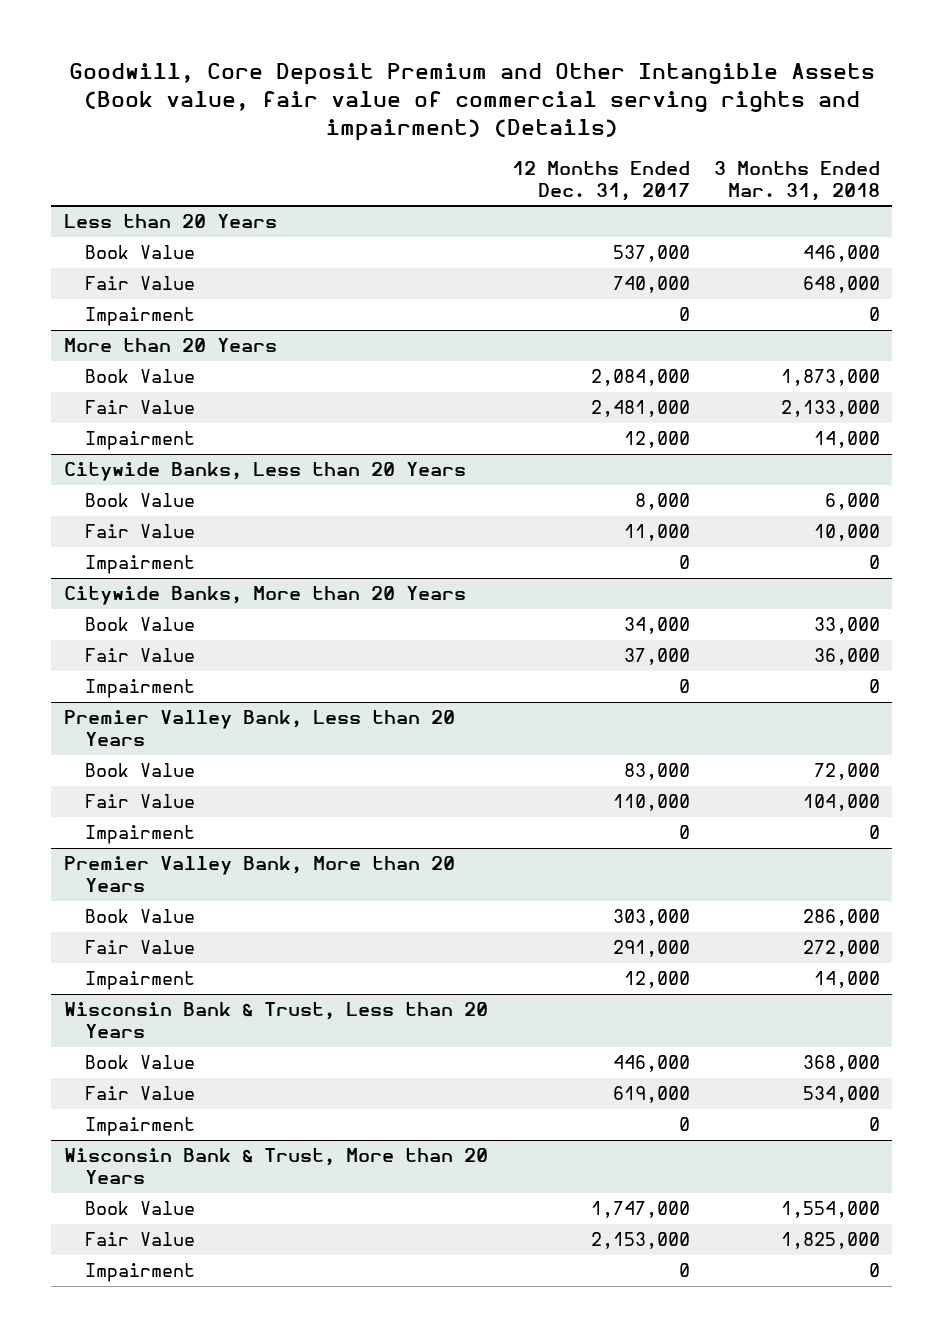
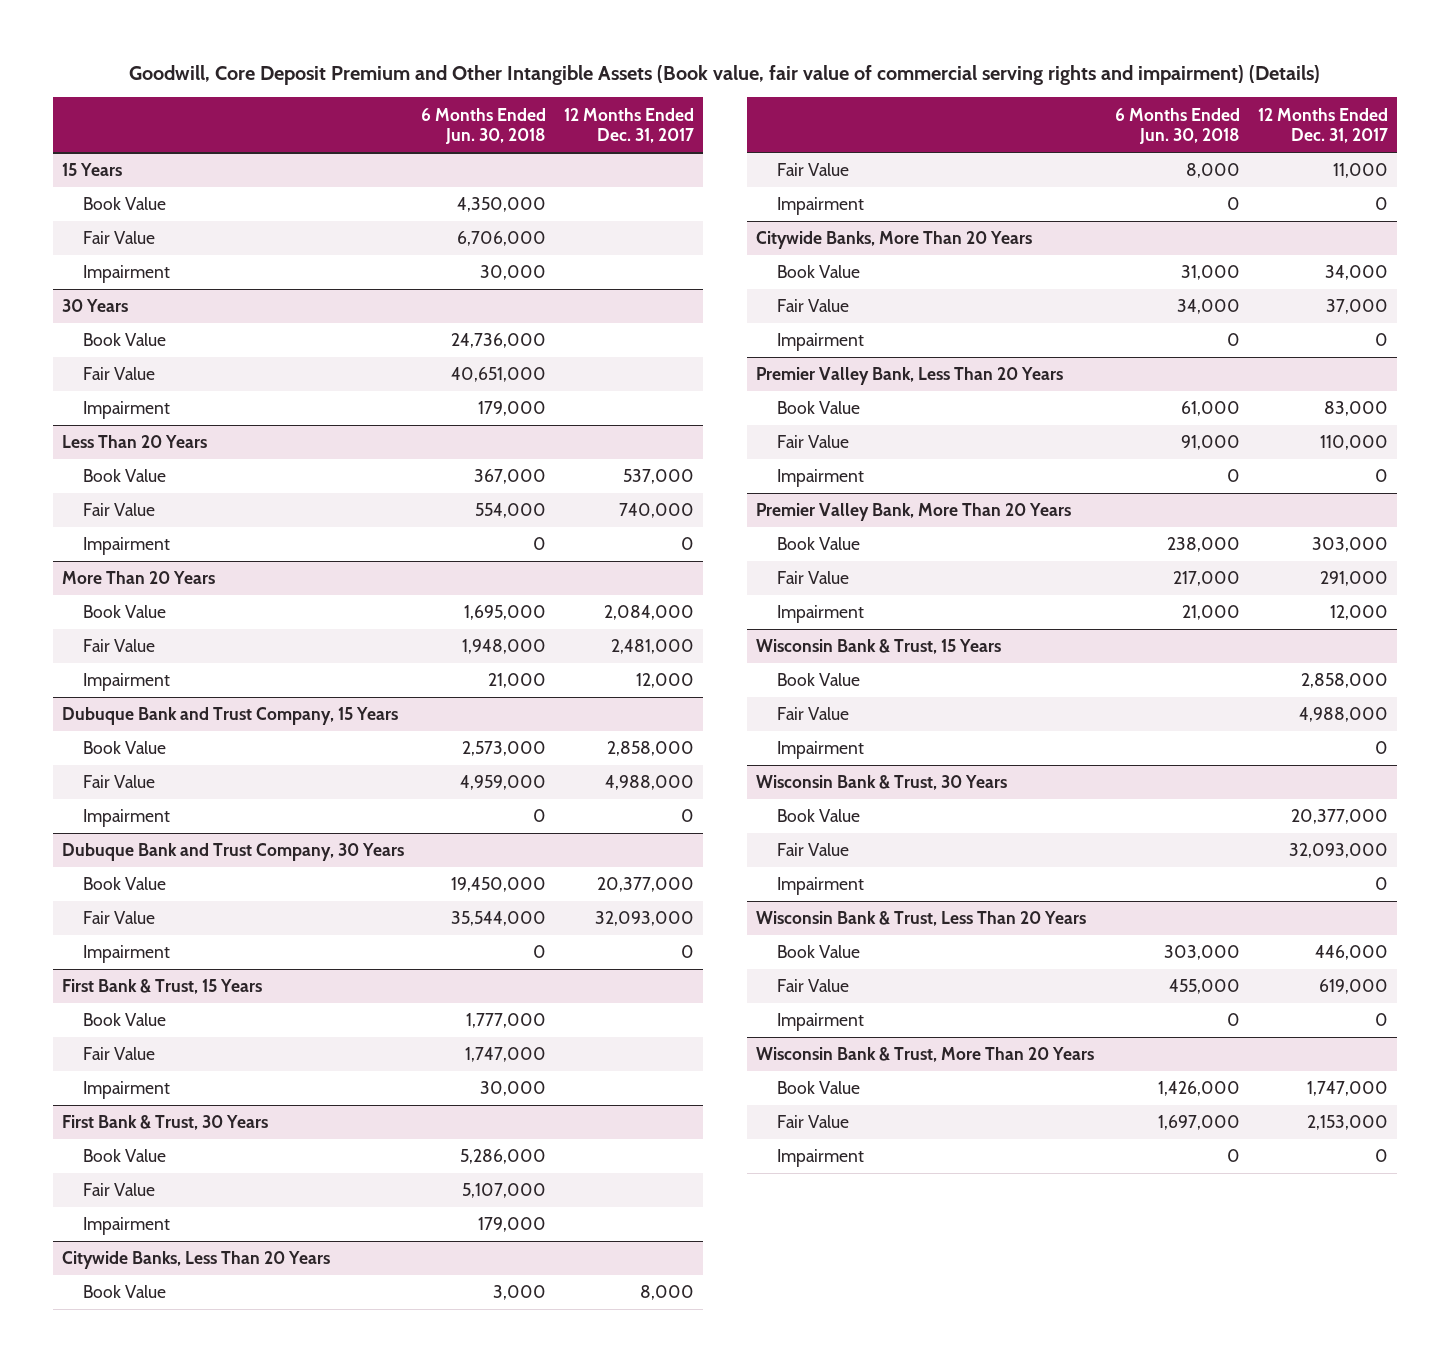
- | 12 Months Ended Dec. 31, 2017 | 3 Months Ended Mar. 31, 2018
+ | 6 Months Ended Jun. 30, 2018 | 12 Months Ended Dec. 31, 2017
- Less than 20 Years
+ 15 Years
+ Book Value | 4,350,000 |
+ Fair Value | 6,706,000 |
+ Impairment | 30,000 |
+ 30 Years
+ Book Value | 24,736,000 |
+ Fair Value | 40,651,000 |
+ Impairment | 179,000 |
+ Less Than 20 Years
- More than 20 Years
+ More Than 20 Years
- Citywide Banks, Less than 20 Years
+ Dubuque Bank and Trust Company, 15 Years
+ Book Value | 2,573,000 | 2,858,000
+ Fair Value | 4,959,000 | 4,988,000
+ Impairment | 0 | 0
+ Dubuque Bank and Trust Company, 30 Years
+ Book Value | 19,450,000 | 20,377,000
+ Fair Value | 35,544,000 | 32,093,000
+ Impairment | 0 | 0
+ First Bank & Trust, 15 Years
+ Book Value | 1,777,000 |
+ Fair Value | 1,747,000 |
+ Impairment | 30,000 |
+ First Bank & Trust, 30 Years
+ Book Value | 5,286,000 |
+ Fair Value | 5,107,000 |
+ Impairment | 179,000 |
+ Citywide Banks, Less Than 20 Years
- Citywide Banks, More than 20 Years
+ Citywide Banks, More Than 20 Years
- Premier Valley Bank, Less than 20 Years
+ Premier Valley Bank, Less Than 20 Years
- Premier Valley Bank, More than 20 Years
+ Premier Valley Bank, More Than 20 Years
- Wisconsin Bank & Trust, Less than 20 Years
+ Wisconsin Bank & Trust, 15 Years
+ Book Value | | 2,858,000
+ Fair Value | | 4,988,000
+ Impairment | | 0
+ Wisconsin Bank & Trust, 30 Years
+ Book Value | | 20,377,000
+ Fair Value | | 32,093,000
+ Impairment | | 0
+ Wisconsin Bank & Trust, Less Than 20 Years
- Wisconsin Bank & Trust, More than 20 Years
+ Wisconsin Bank & Trust, More Than 20 Years

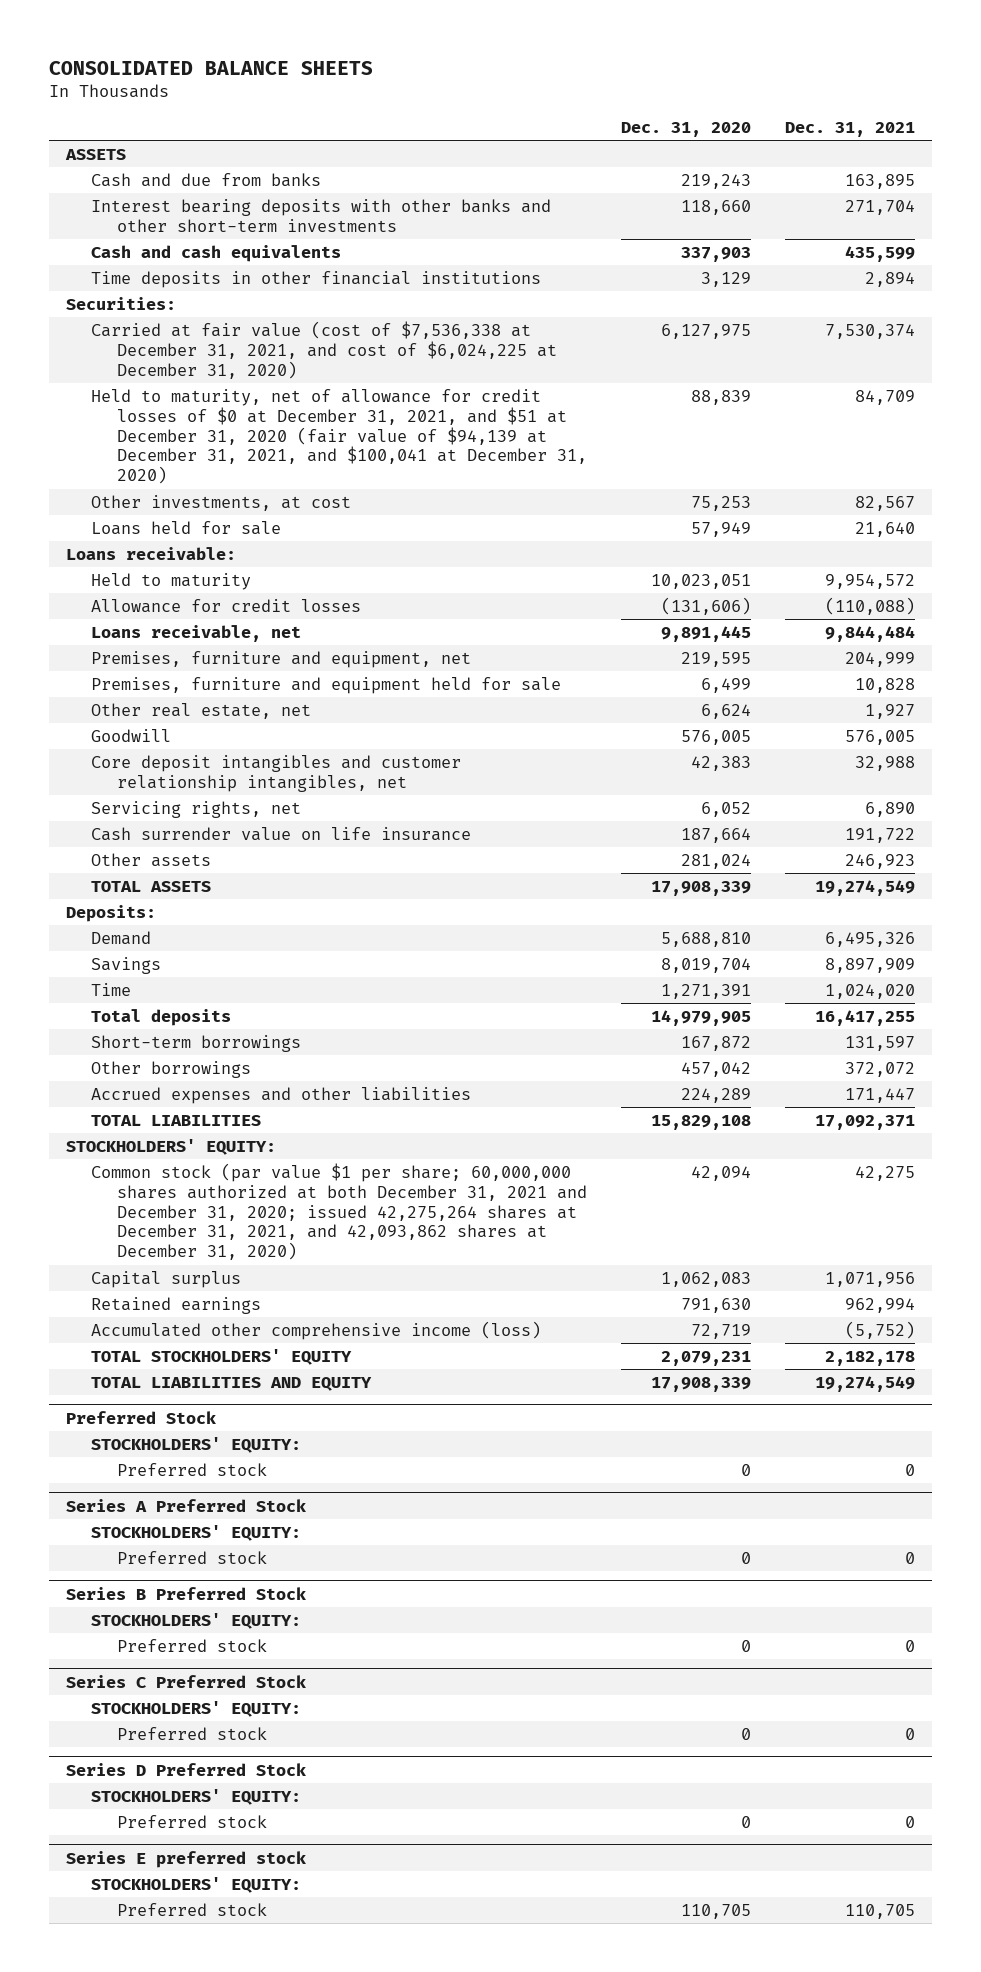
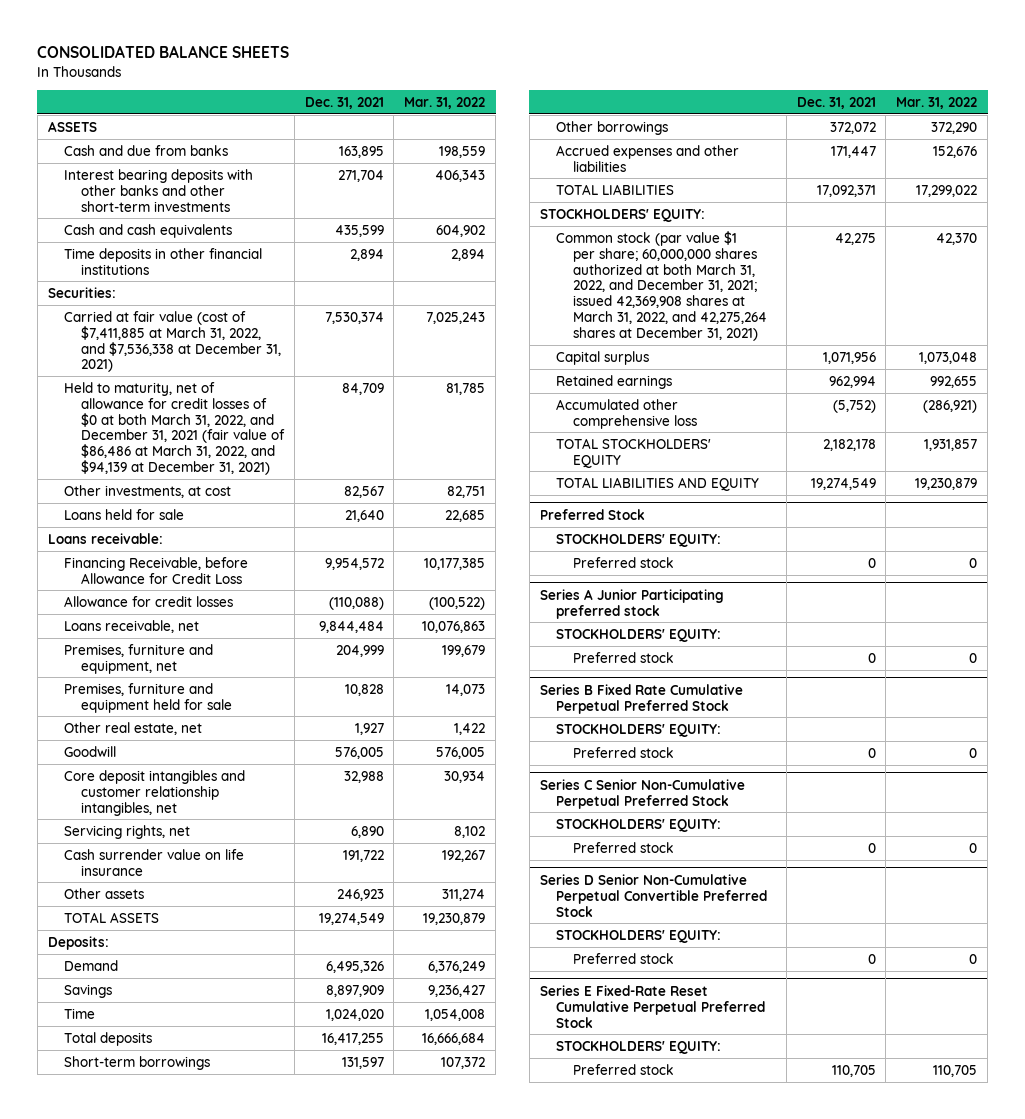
- | Dec. 31, 2020 | Dec. 31, 2021
+ | Dec. 31, 2021 | Mar. 31, 2022
- Carried at fair value (cost of $7,536,338 at December 31, 2021, and cost of $6,024,225 at December 31, 2020) | 6,127,975 | 7,530,374
- Held to maturity, net of allowance for credit losses of $0 at December 31, 2021, and $51 at December 31, 2020 (fair value of $94,139 at December 31, 2021, and $100,041 at December 31, 2020) | 88,839 | 84,709
+ Carried at fair value (cost of $7,411,885 at March 31, 2022, and $7,536,338 at December 31, 2021) | 7,530,374 | 7,025,243
+ Held to maturity, net of allowance for credit losses of $0 at both March 31, 2022, and December 31, 2021 (fair value of $86,486 at March 31, 2022, and $94,139 at December 31, 2021) | 84,709 | 81,785
- Held to maturity | 10,023,051 | 9,954,572
+ Financing Receivable, before Allowance for Credit Loss | 9,954,572 | 10,177,385
- Common stock (par value $1 per share; 60,000,000 shares authorized at both December 31, 2021 and December 31, 2020; issued 42,275,264 shares at December 31, 2021, and 42,093,862 shares at December 31, 2020) | 42,094 | 42,275
+ Common stock (par value $1 per share; 60,000,000 shares authorized at both March 31, 2022, and December 31, 2021; issued 42,369,908 shares at March 31, 2022, and 42,275,264 shares at December 31, 2021) | 42,275 | 42,370
- Accumulated other comprehensive income (loss) | 72,719 | (5,752)
+ Accumulated other comprehensive loss | (5,752) | (286,921)
- Series A Preferred Stock
+ Series A Junior Participating preferred stock
- Series B Preferred Stock
+ Series B Fixed Rate Cumulative Perpetual Preferred Stock
- Series C Preferred Stock
+ Series C Senior Non-Cumulative Perpetual Preferred Stock
- Series D Preferred Stock
+ Series D Senior Non-Cumulative Perpetual Convertible Preferred Stock
- Series E preferred stock
+ Series E Fixed-Rate Reset Cumulative Perpetual Preferred Stock

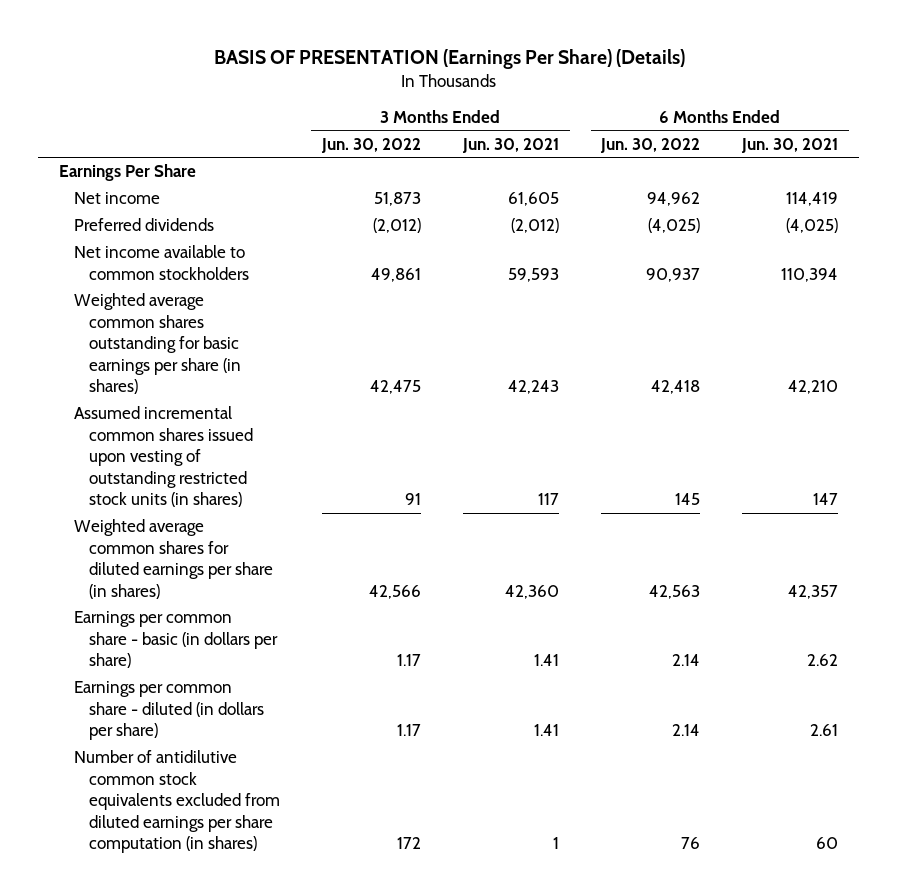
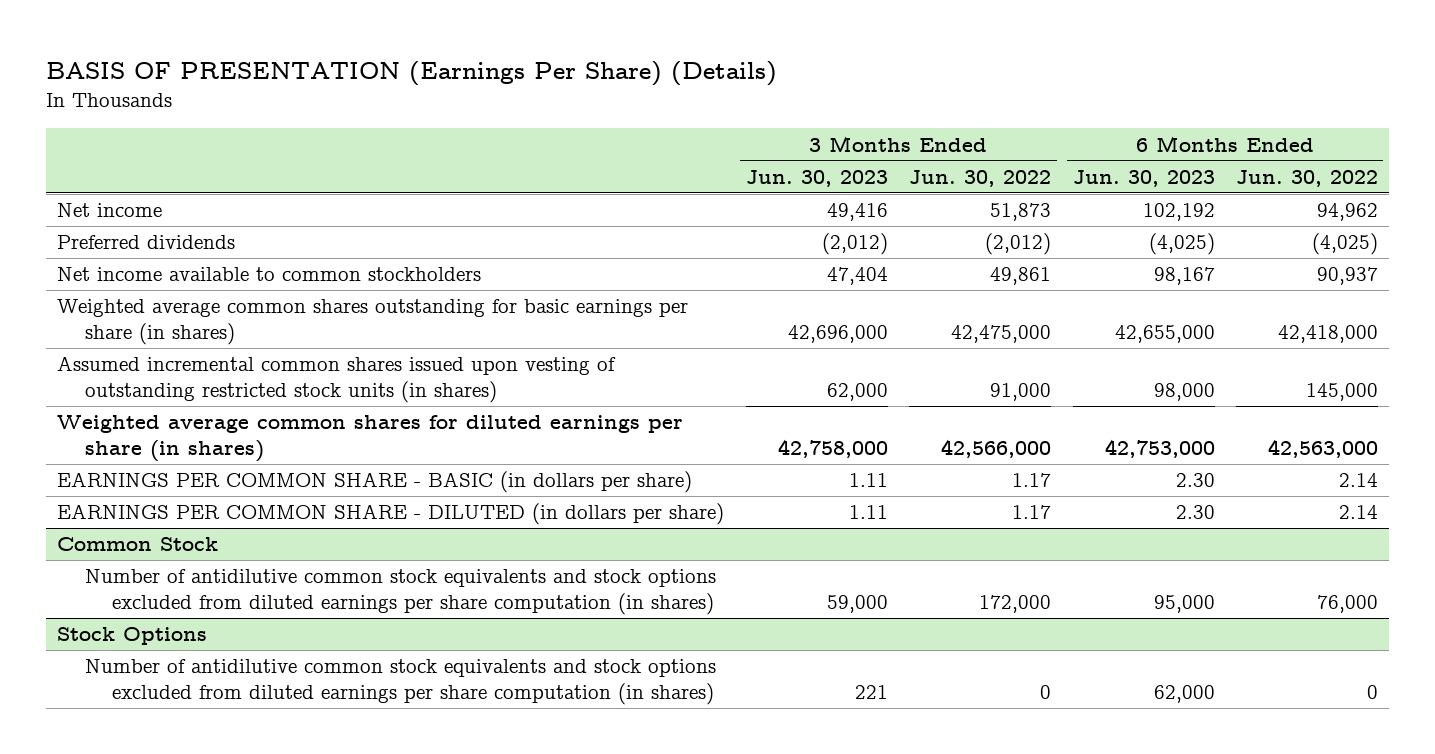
- | 3 Months Ended Jun. 30, 2022 | 3 Months Ended Jun. 30, 2021 | 6 Months Ended Jun. 30, 2022 | 6 Months Ended Jun. 30, 2021
+ | 3 Months Ended Jun. 30, 2023 | 3 Months Ended Jun. 30, 2022 | 6 Months Ended Jun. 30, 2023 | 6 Months Ended Jun. 30, 2022
- Earnings Per Share
- Weighted average common shares outstanding for basic earnings per share (in shares) | 42,475 | 42,243 | 42,418 | 42,210
- Assumed incremental common shares issued upon vesting of outstanding restricted stock units (in shares) | 91 | 117 | 145 | 147
- Weighted average common shares for diluted earnings per share (in shares) | 42,566 | 42,360 | 42,563 | 42,357
- Earnings per common share - basic (in dollars per share) | 1.17 | 1.41 | 2.14 | 2.62
- Earnings per common share - diluted (in dollars per share) | 1.17 | 1.41 | 2.14 | 2.61
- Number of antidilutive common stock equivalents excluded from diluted earnings per share computation (in shares) | 172 | 1 | 76 | 60
+ Weighted average common shares outstanding for basic earnings per share (in shares) | 42,696,000 | 42,475,000 | 42,655,000 | 42,418,000
+ Assumed incremental common shares issued upon vesting of outstanding restricted stock units (in shares) | 62,000 | 91,000 | 98,000 | 145,000
+ Weighted average common shares for diluted earnings per share (in shares) | 42,758,000 | 42,566,000 | 42,753,000 | 42,563,000
+ EARNINGS PER COMMON SHARE - BASIC (in dollars per share) | 1.11 | 1.17 | 2.30 | 2.14
+ EARNINGS PER COMMON SHARE - DILUTED (in dollars per share) | 1.11 | 1.17 | 2.30 | 2.14
+ Common Stock
+ Number of antidilutive common stock equivalents and stock options excluded from diluted earnings per share computation (in shares) | 59,000 | 172,000 | 95,000 | 76,000
+ Stock Options
+ Number of antidilutive common stock equivalents and stock options excluded from diluted earnings per share computation (in shares) | 221 | 0 | 62,000 | 0

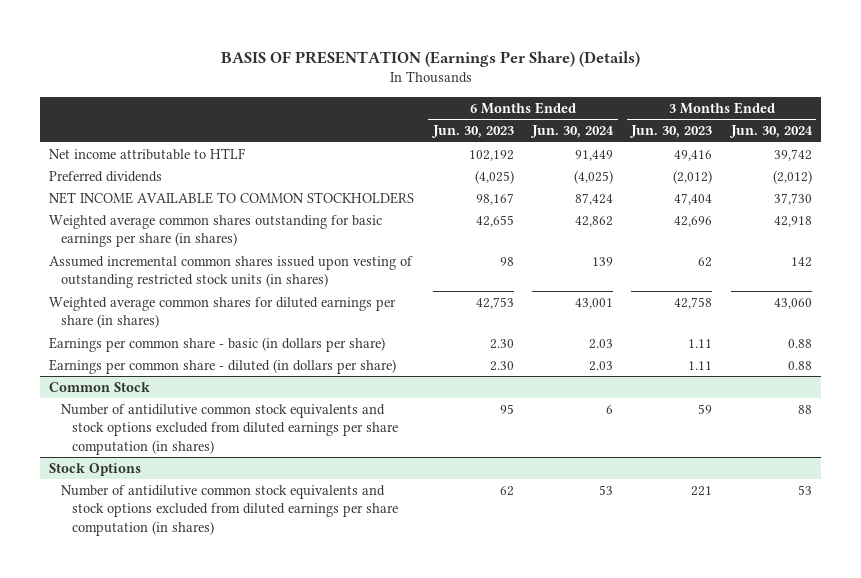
- | 3 Months Ended Jun. 30, 2023 | 3 Months Ended Jun. 30, 2022 | 6 Months Ended Jun. 30, 2023 | 6 Months Ended Jun. 30, 2022
+ | 6 Months Ended Jun. 30, 2023 | 6 Months Ended Jun. 30, 2024 | 3 Months Ended Jun. 30, 2023 | 3 Months Ended Jun. 30, 2024
- Net income | 49,416 | 51,873 | 102,192 | 94,962
+ Net income attributable to HTLF | 102,192 | 91,449 | 49,416 | 39,742
- Net income available to common stockholders | 47,404 | 49,861 | 98,167 | 90,937
- Weighted average common shares outstanding for basic earnings per share (in shares) | 42,696,000 | 42,475,000 | 42,655,000 | 42,418,000
- Assumed incremental common shares issued upon vesting of outstanding restricted stock units (in shares) | 62,000 | 91,000 | 98,000 | 145,000
- Weighted average common shares for diluted earnings per share (in shares) | 42,758,000 | 42,566,000 | 42,753,000 | 42,563,000
- EARNINGS PER COMMON SHARE - BASIC (in dollars per share) | 1.11 | 1.17 | 2.30 | 2.14
- EARNINGS PER COMMON SHARE - DILUTED (in dollars per share) | 1.11 | 1.17 | 2.30 | 2.14
+ NET INCOME AVAILABLE TO COMMON STOCKHOLDERS | 98,167 | 87,424 | 47,404 | 37,730
+ Weighted average common shares outstanding for basic earnings per share (in shares) | 42,655 | 42,862 | 42,696 | 42,918
+ Assumed incremental common shares issued upon vesting of outstanding restricted stock units (in shares) | 98 | 139 | 62 | 142
+ Weighted average common shares for diluted earnings per share (in shares) | 42,753 | 43,001 | 42,758 | 43,060
+ Earnings per common share - basic (in dollars per share) | 2.30 | 2.03 | 1.11 | 0.88
+ Earnings per common share - diluted (in dollars per share) | 2.30 | 2.03 | 1.11 | 0.88
@ Common Stock
- Number of antidilutive common stock equivalents and stock options excluded from diluted earnings per share computation (in shares) | 59,000 | 172,000 | 95,000 | 76,000
+ Number of antidilutive common stock equivalents and stock options excluded from diluted earnings per share computation (in shares) | 95 | 6 | 59 | 88
@ Stock Options
- Number of antidilutive common stock equivalents and stock options excluded from diluted earnings per share computation (in shares) | 221 | 0 | 62,000 | 0
+ Number of antidilutive common stock equivalents and stock options excluded from diluted earnings per share computation (in shares) | 62 | 53 | 221 | 53

